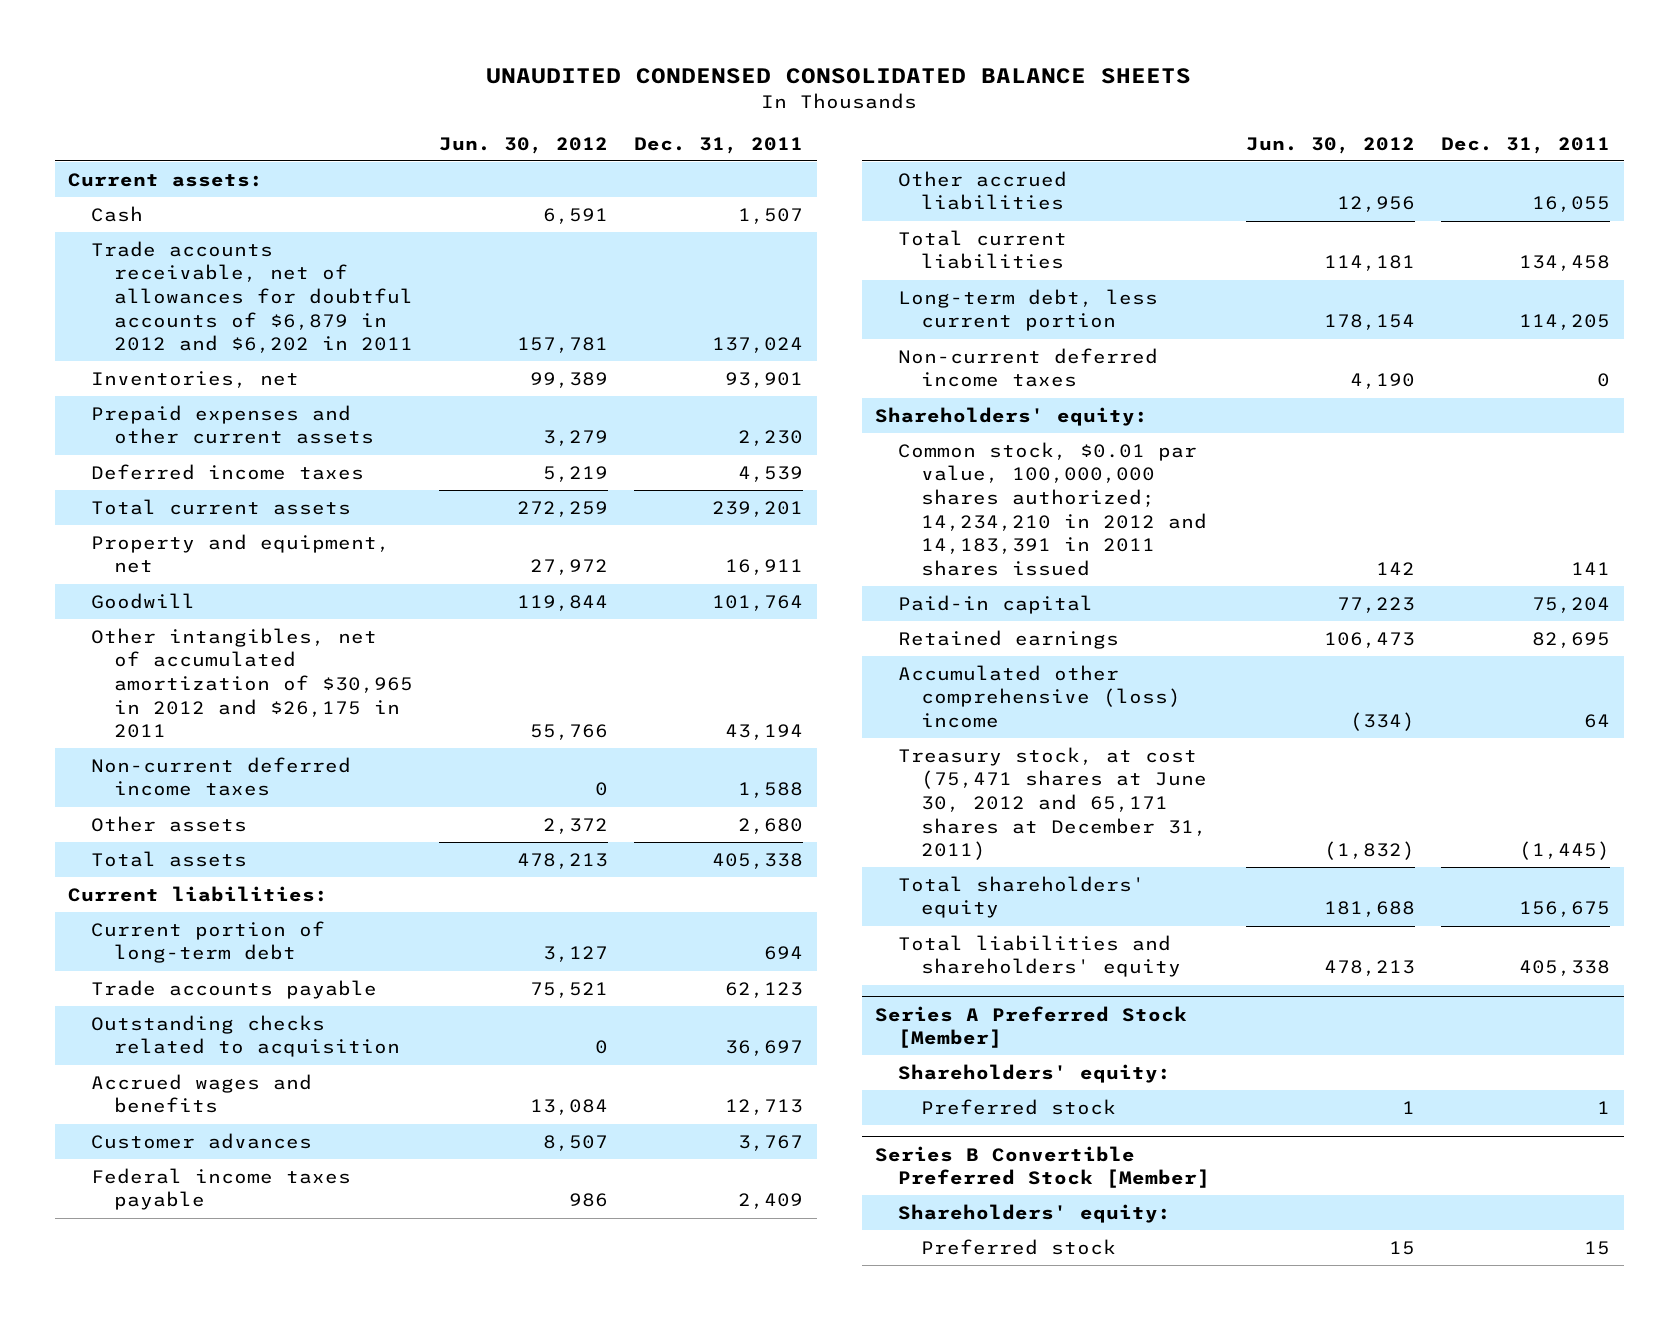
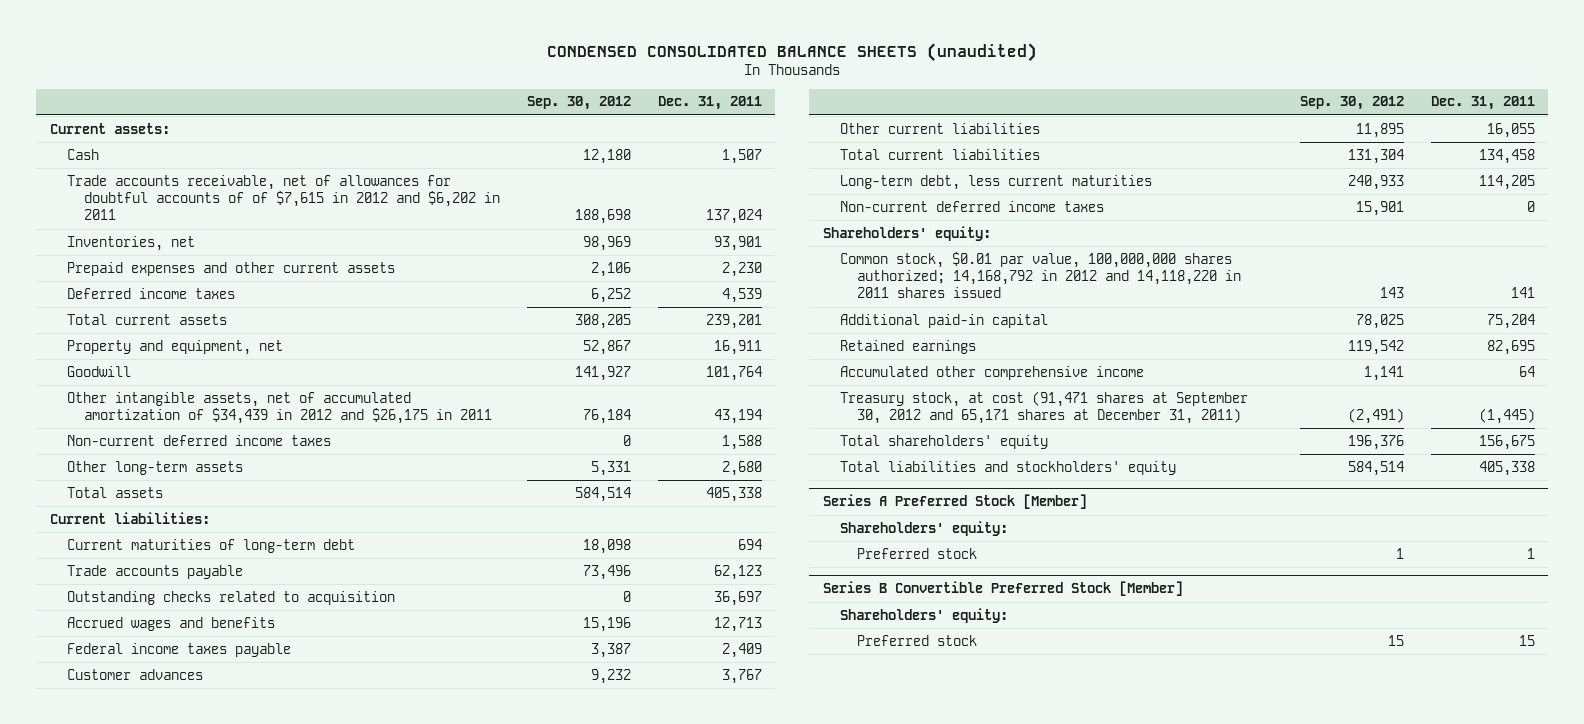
- UNAUDITED CONDENSED CONSOLIDATED BALANCE SHEETS
+ CONDENSED CONSOLIDATED BALANCE SHEETS (unaudited)
- | Jun. 30, 2012 | Dec. 31, 2011
+ | Sep. 30, 2012 | Dec. 31, 2011
- Trade accounts receivable, net of allowances for doubtful accounts of $6,879 in 2012 and $6,202 in 2011 | 157,781 | 137,024
+ Trade accounts receivable, net of allowances for doubtful accounts of of $7,615 in 2012 and $6,202 in 2011 | 188,698 | 137,024
- Other intangibles, net of accumulated amortization of $30,965 in 2012 and $26,175 in 2011 | 55,766 | 43,194
+ Other intangible assets, net of accumulated amortization of $34,439 in 2012 and $26,175 in 2011 | 76,184 | 43,194
- Other assets | 2,372 | 2,680
+ Other long-term assets | 5,331 | 2,680
- Current portion of long-term debt | 3,127 | 694
+ Current maturities of long-term debt | 18,098 | 694
- Other accrued liabilities | 12,956 | 16,055
moved down: Customer advances | 9,232 | 3,767
+ Other current liabilities | 11,895 | 16,055
- Long-term debt, less current portion | 178,154 | 114,205
+ Long-term debt, less current maturities | 240,933 | 114,205
- Common stock, $0.01 par value, 100,000,000 shares authorized; 14,234,210 in 2012 and 14,183,391 in 2011 shares issued | 142 | 141
- Paid-in capital | 77,223 | 75,204
+ Common stock, $0.01 par value, 100,000,000 shares authorized; 14,168,792 in 2012 and 14,118,220 in 2011 shares issued | 143 | 141
+ Additional paid-in capital | 78,025 | 75,204
- Accumulated other comprehensive (loss) income | (334) | 64
- Treasury stock, at cost (75,471 shares at June 30, 2012 and 65,171 shares at December 31, 2011) | (1,832) | (1,445)
+ Accumulated other comprehensive income | 1,141 | 64
+ Treasury stock, at cost (91,471 shares at September 30, 2012 and 65,171 shares at December 31, 2011) | (2,491) | (1,445)
- Total liabilities and shareholders' equity | 478,213 | 405,338
+ Total liabilities and stockholders' equity | 584,514 | 405,338

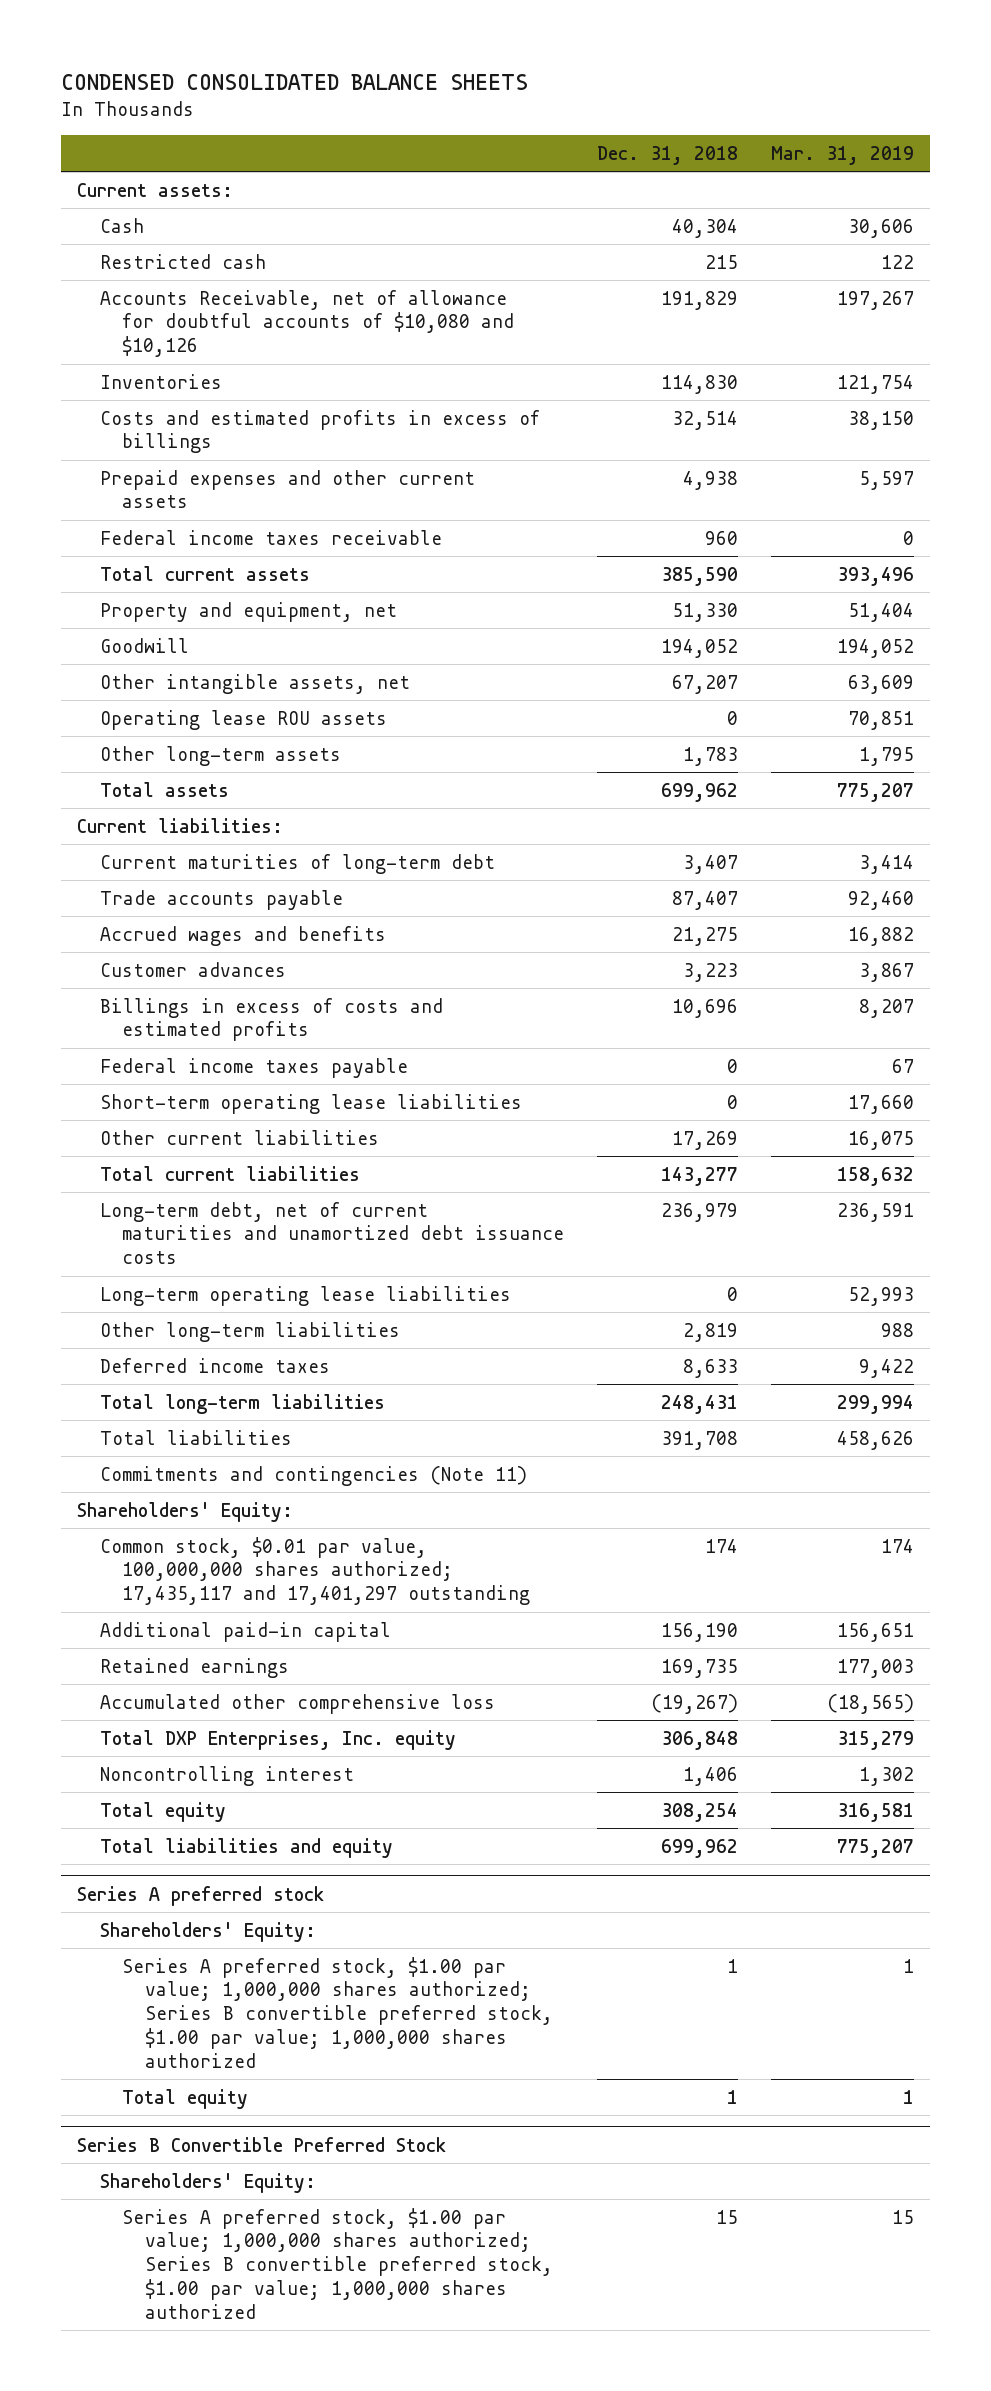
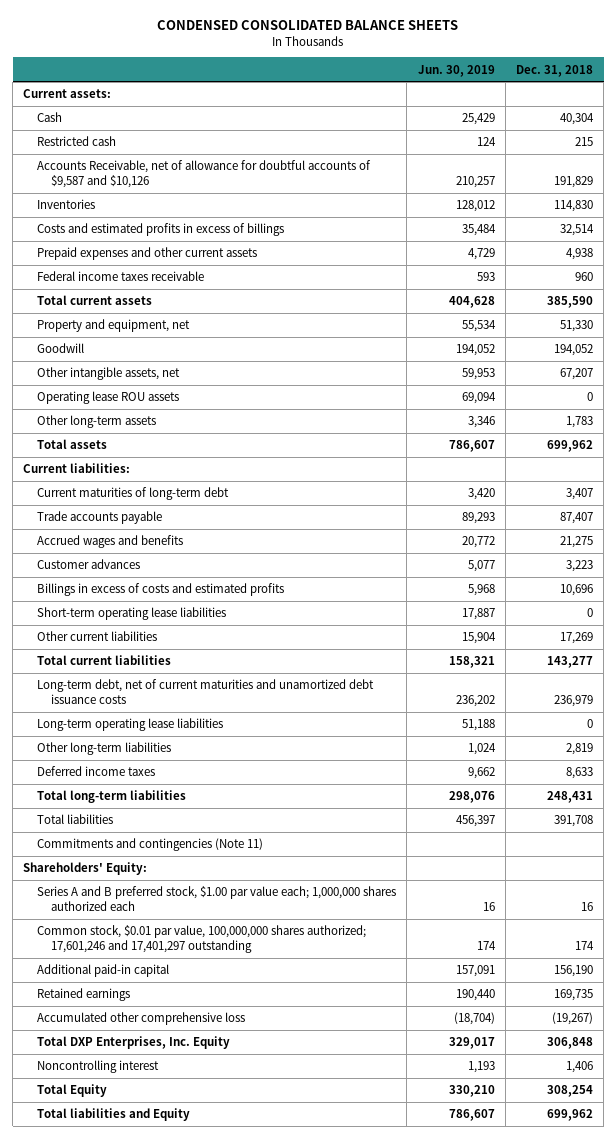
- | Dec. 31, 2018 | Mar. 31, 2019
+ | Jun. 30, 2019 | Dec. 31, 2018
- Accounts Receivable, net of allowance for doubtful accounts of $10,080 and $10,126 | 191,829 | 197,267
+ Accounts Receivable, net of allowance for doubtful accounts of $9,587 and $10,126 | 210,257 | 191,829
- Federal income taxes payable | 0 | 67
- Common stock, $0.01 par value, 100,000,000 shares authorized; 17,435,117 and 17,401,297 outstanding | 174 | 174
+ Series A and B preferred stock, $1.00 par value each; 1,000,000 shares authorized each | 16 | 16
+ Common stock, $0.01 par value, 100,000,000 shares authorized; 17,601,246 and 17,401,297 outstanding | 174 | 174
- Total DXP Enterprises, Inc. equity | 306,848 | 315,279
+ Total DXP Enterprises, Inc. Equity | 329,017 | 306,848
- Total equity | 308,254 | 316,581
- Total liabilities and equity | 699,962 | 775,207
- Series A preferred stock
- Shareholders' Equity:
- Series A preferred stock, $1.00 par value; 1,000,000 shares authorized; Series B convertible preferred stock, $1.00 par value; 1,000,000 shares authorized | 1 | 1
- Total equity | 1 | 1
- Series B Convertible Preferred Stock
- Shareholders' Equity:
- Series A preferred stock, $1.00 par value; 1,000,000 shares authorized; Series B convertible preferred stock, $1.00 par value; 1,000,000 shares authorized | 15 | 15
+ Total Equity | 330,210 | 308,254
+ Total liabilities and Equity | 786,607 | 699,962

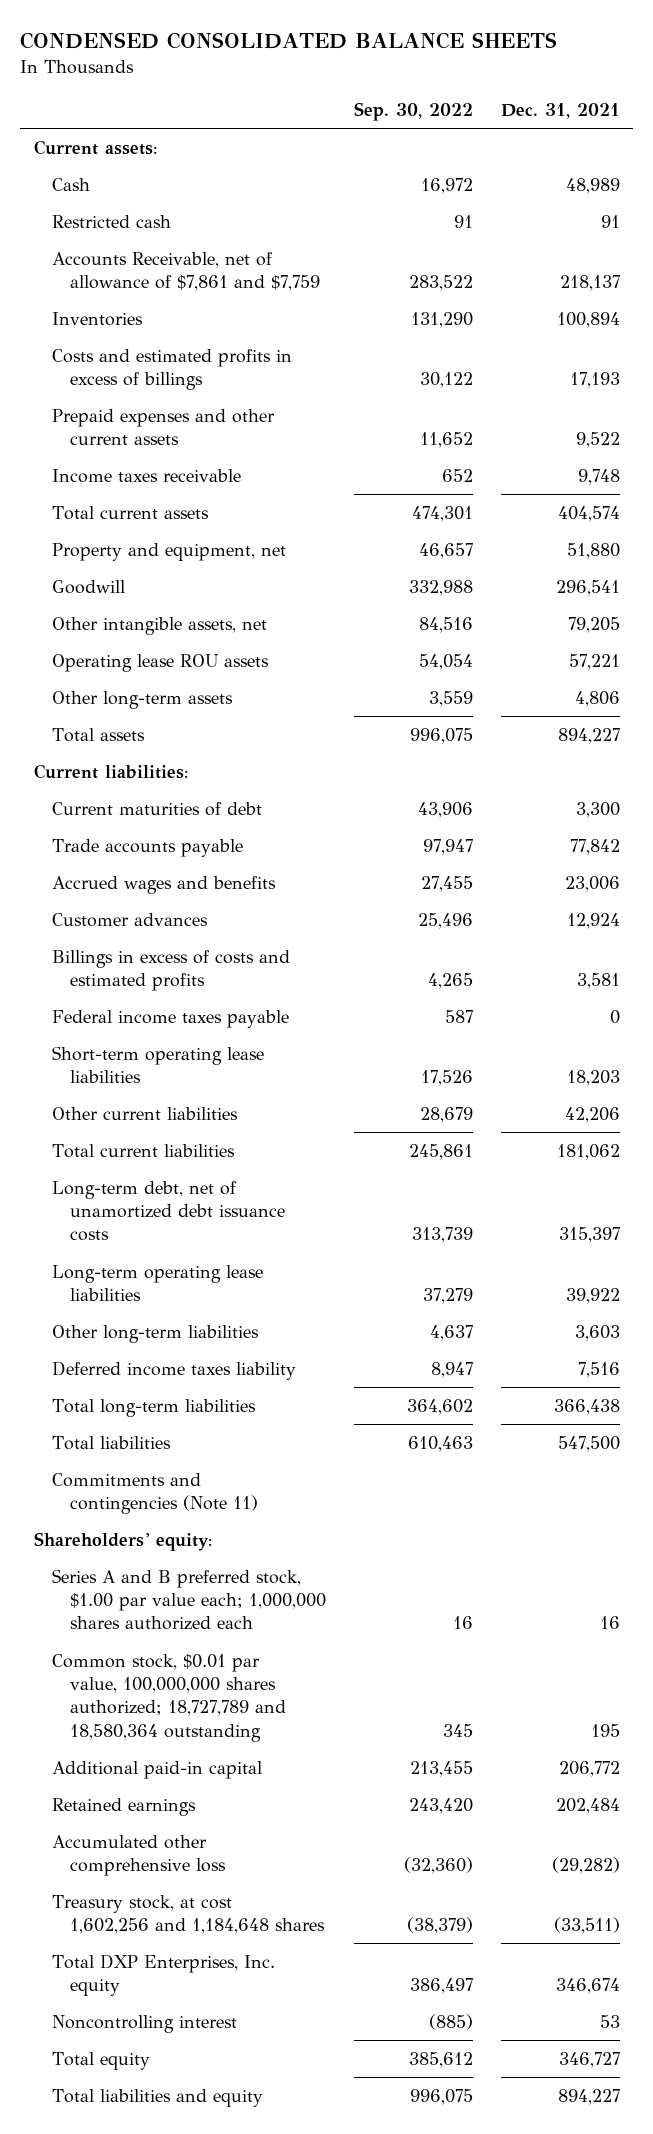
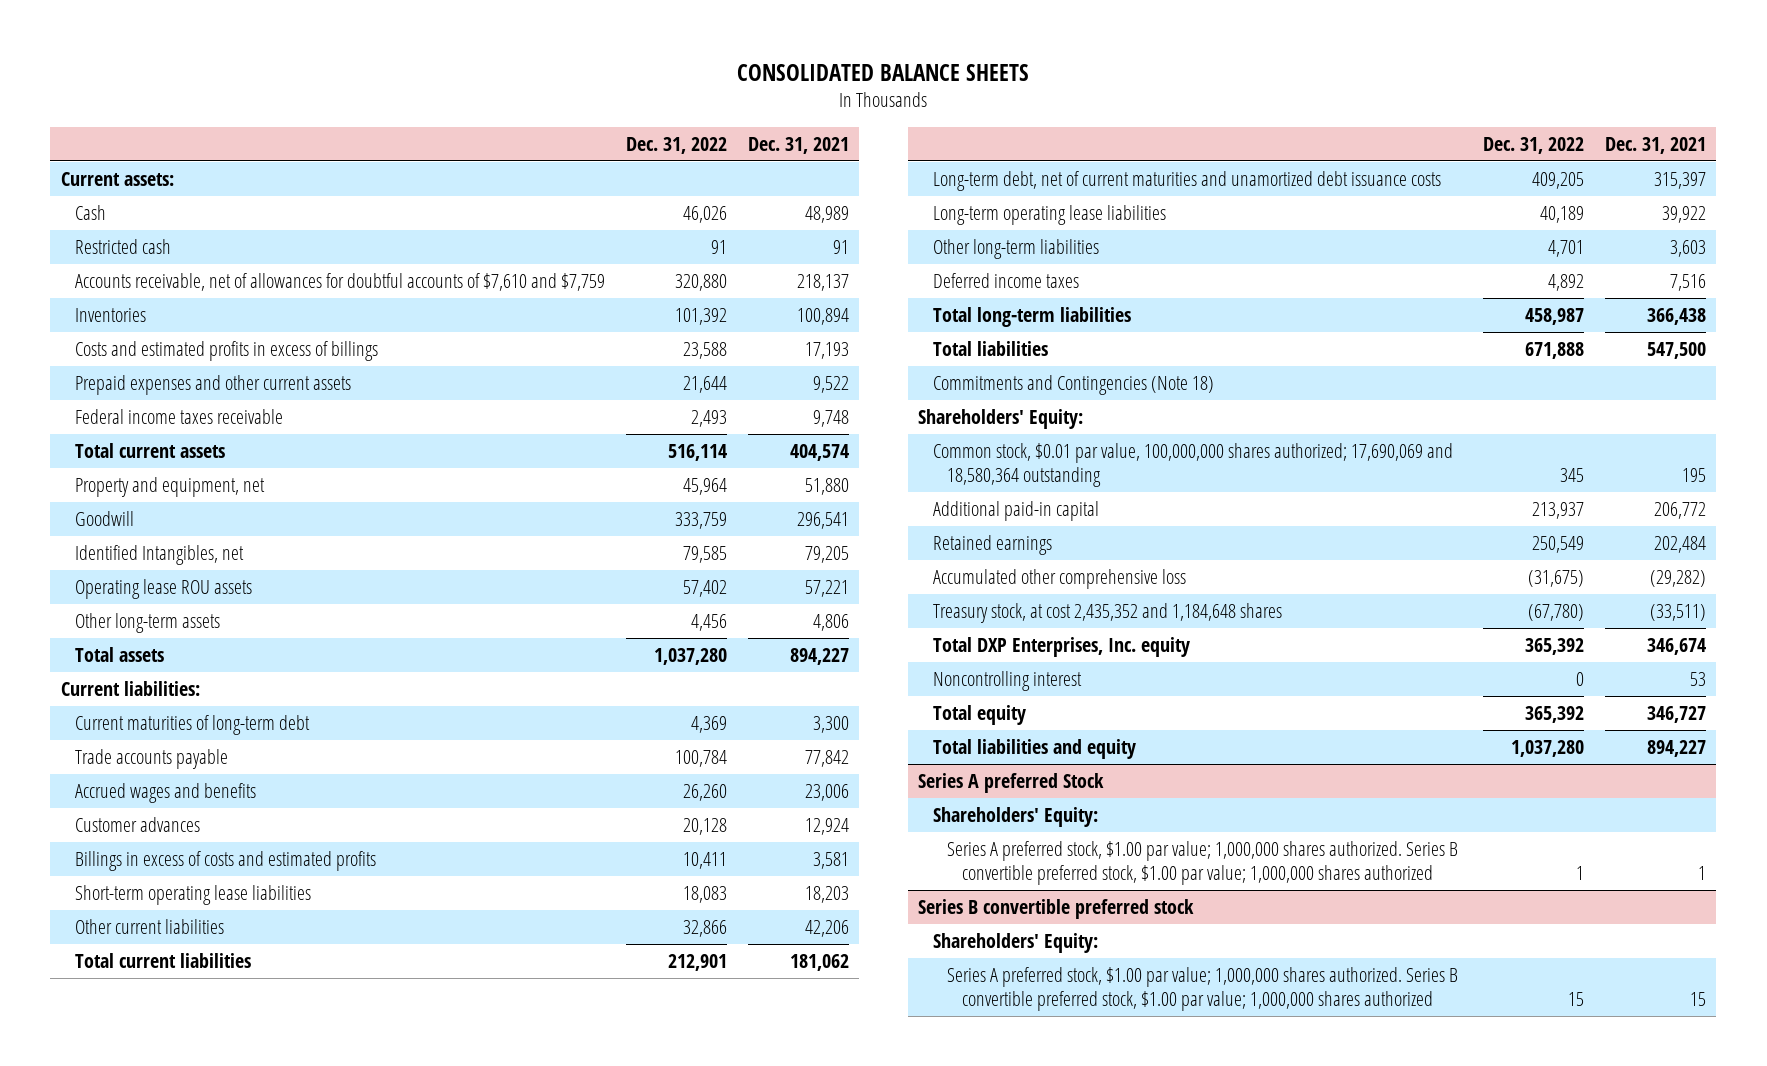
- CONDENSED CONSOLIDATED BALANCE SHEETS
+ CONSOLIDATED BALANCE SHEETS
- | Sep. 30, 2022 | Dec. 31, 2021
+ | Dec. 31, 2022 | Dec. 31, 2021
- Accounts Receivable, net of allowance of $7,861 and $7,759 | 283,522 | 218,137
+ Accounts receivable, net of allowances for doubtful accounts of $7,610 and $7,759 | 320,880 | 218,137
- Income taxes receivable | 652 | 9,748
+ Federal income taxes receivable | 2,493 | 9,748
- Other intangible assets, net | 84,516 | 79,205
+ Identified Intangibles, net | 79,585 | 79,205
- Current maturities of debt | 43,906 | 3,300
+ Current maturities of long-term debt | 4,369 | 3,300
- Federal income taxes payable | 587 | 0
- Long-term debt, net of unamortized debt issuance costs | 313,739 | 315,397
+ Long-term debt, net of current maturities and unamortized debt issuance costs | 409,205 | 315,397
- Deferred income taxes liability | 8,947 | 7,516
+ Deferred income taxes | 4,892 | 7,516
- Commitments and contingencies (Note 11)
- Shareholders' equity:
- Series A and B preferred stock, $1.00 par value each; 1,000,000 shares authorized each | 16 | 16
- Common stock, $0.01 par value, 100,000,000 shares authorized; 18,727,789 and 18,580,364 outstanding | 345 | 195
+ Commitments and Contingencies (Note 18)
+ Shareholders' Equity:
+ Common stock, $0.01 par value, 100,000,000 shares authorized; 17,690,069 and 18,580,364 outstanding | 345 | 195
- Treasury stock, at cost 1,602,256 and 1,184,648 shares | (38,379) | (33,511)
+ Treasury stock, at cost 2,435,352 and 1,184,648 shares | (67,780) | (33,511)
+ Series A preferred Stock
+ Shareholders' Equity:
+ Series A preferred stock, $1.00 par value; 1,000,000 shares authorized. Series B convertible preferred stock, $1.00 par value; 1,000,000 shares authorized | 1 | 1
+ Series B convertible preferred stock
+ Shareholders' Equity:
+ Series A preferred stock, $1.00 par value; 1,000,000 shares authorized. Series B convertible preferred stock, $1.00 par value; 1,000,000 shares authorized | 15 | 15

